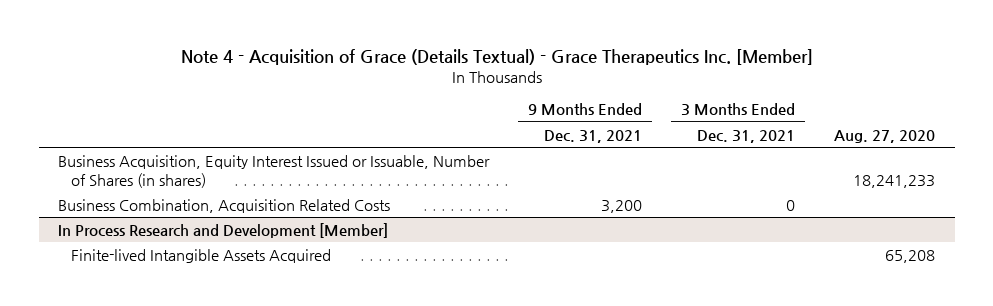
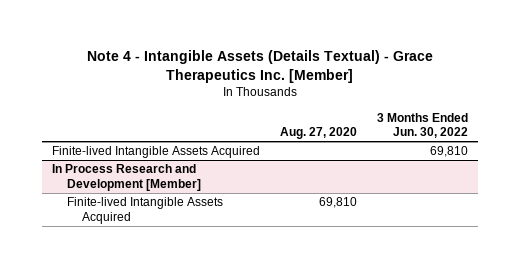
- Note 4 - Acquisition of Grace (Details Textual) - Grace Therapeutics Inc. [Member]
+ Note 4 - Intangible Assets (Details Textual) - Grace Therapeutics Inc. [Member]
- | 9 Months Ended Dec. 31, 2021 | 3 Months Ended Dec. 31, 2021 | Aug. 27, 2020
+ | Aug. 27, 2020 | 3 Months Ended Jun. 30, 2022
- Business Acquisition, Equity Interest Issued or Issuable, Number of Shares (in shares) | | | 18,241,233
- Business Combination, Acquisition Related Costs | 3,200 | 0 |
+ Finite-lived Intangible Assets Acquired | | 69,810
@ In Process Research and Development [Member]
- Finite-lived Intangible Assets Acquired | | | 65,208
+ Finite-lived Intangible Assets Acquired | 69,810 |

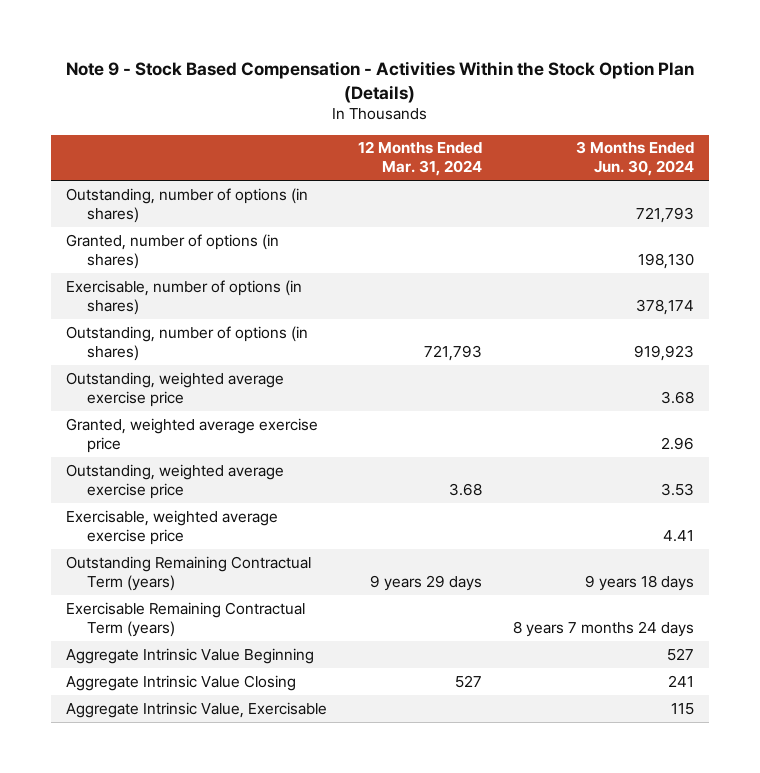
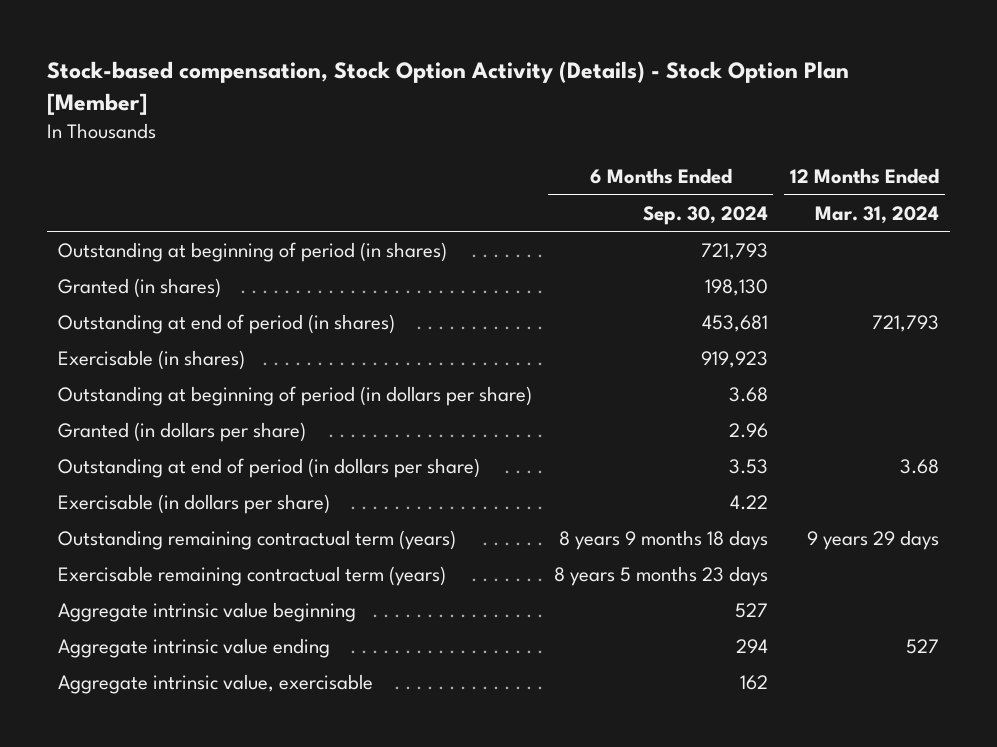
- Note 9 - Stock Based Compensation - Activities Within the Stock Option Plan (Details)
+ Stock-based compensation, Stock Option Activity (Details) - Stock Option Plan [Member]
- | 12 Months Ended Mar. 31, 2024 | 3 Months Ended Jun. 30, 2024
+ | 6 Months Ended Sep. 30, 2024 | 12 Months Ended Mar. 31, 2024
- Outstanding, number of options (in shares) | | 721,793
- Granted, number of options (in shares) | | 198,130
- Exercisable, number of options (in shares) | | 378,174
- Outstanding, number of options (in shares) | 721,793 | 919,923
- Outstanding, weighted average exercise price | | 3.68
- Granted, weighted average exercise price | | 2.96
- Outstanding, weighted average exercise price | 3.68 | 3.53
- Exercisable, weighted average exercise price | | 4.41
- Outstanding Remaining Contractual Term (years) | 9 years 29 days | 9 years 18 days
- Exercisable Remaining Contractual Term (years) | | 8 years 7 months 24 days
- Aggregate Intrinsic Value Beginning | | 527
- Aggregate Intrinsic Value Closing | 527 | 241
- Aggregate Intrinsic Value, Exercisable | | 115
+ Outstanding at beginning of period (in shares) | 721,793 |
+ Granted (in shares) | 198,130 |
+ Outstanding at end of period (in shares) | 453,681 | 721,793
+ Exercisable (in shares) | 919,923 |
+ Outstanding at beginning of period (in dollars per share) | 3.68 |
+ Granted (in dollars per share) | 2.96 |
+ Outstanding at end of period (in dollars per share) | 3.53 | 3.68
+ Exercisable (in dollars per share) | 4.22 |
+ Outstanding remaining contractual term (years) | 8 years 9 months 18 days | 9 years 29 days
+ Exercisable remaining contractual term (years) | 8 years 5 months 23 days |
+ Aggregate intrinsic value beginning | 527 |
+ Aggregate intrinsic value ending | 294 | 527
+ Aggregate intrinsic value, exercisable | 162 |

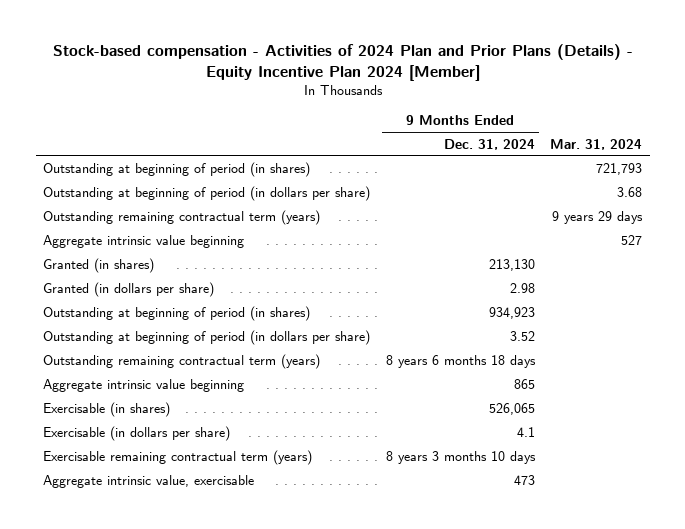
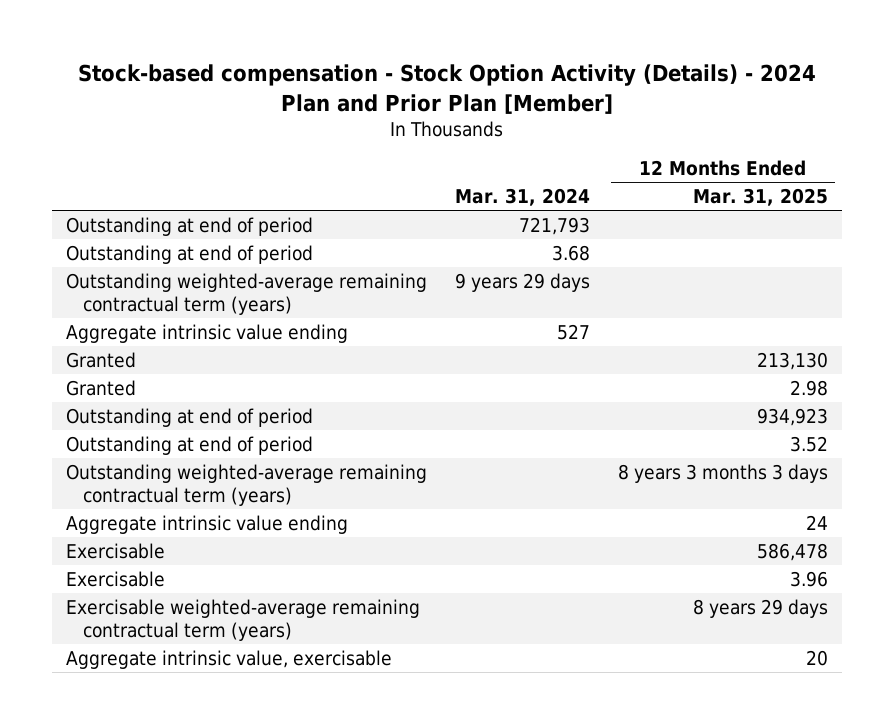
- Stock-based compensation - Activities of 2024 Plan and Prior Plans (Details) - Equity Incentive Plan 2024 [Member]
+ Stock-based compensation - Stock Option Activity (Details) - 2024 Plan and Prior Plan [Member]
- | 9 Months Ended Dec. 31, 2024 | Mar. 31, 2024
+ | Mar. 31, 2024 | 12 Months Ended Mar. 31, 2025
- Outstanding at beginning of period (in shares) | | 721,793
- Outstanding at beginning of period (in dollars per share) | | 3.68
- Outstanding remaining contractual term (years) | | 9 years 29 days
- Aggregate intrinsic value beginning | | 527
- Granted (in shares) | 213,130 |
- Granted (in dollars per share) | 2.98 |
- Outstanding at beginning of period (in shares) | 934,923 |
- Outstanding at beginning of period (in dollars per share) | 3.52 |
- Outstanding remaining contractual term (years) | 8 years 6 months 18 days |
- Aggregate intrinsic value beginning | 865 |
- Exercisable (in shares) | 526,065 |
- Exercisable (in dollars per share) | 4.1 |
- Exercisable remaining contractual term (years) | 8 years 3 months 10 days |
+ Outstanding at end of period | 721,793 |
+ Outstanding at end of period | 3.68 |
+ Outstanding weighted-average remaining contractual term (years) | 9 years 29 days |
+ Aggregate intrinsic value ending | 527 |
+ Granted | | 213,130
+ Granted | | 2.98
+ Outstanding at end of period | | 934,923
+ Outstanding at end of period | | 3.52
+ Outstanding weighted-average remaining contractual term (years) | | 8 years 3 months 3 days
+ Aggregate intrinsic value ending | | 24
+ Exercisable | | 586,478
+ Exercisable | | 3.96
+ Exercisable weighted-average remaining contractual term (years) | | 8 years 29 days

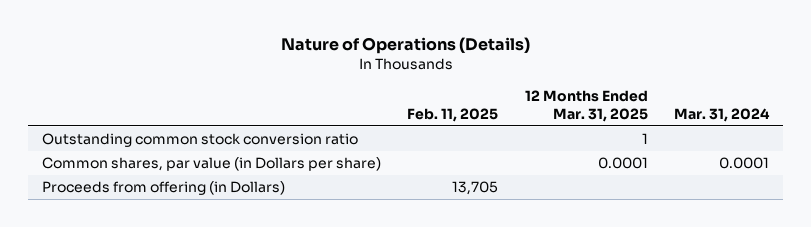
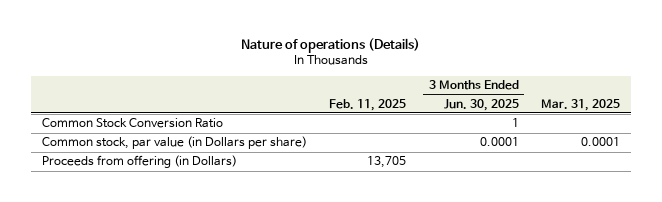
- Nature of Operations (Details)
+ Nature of operations (Details)
- | Feb. 11, 2025 | 12 Months Ended Mar. 31, 2025 | Mar. 31, 2024
+ | Feb. 11, 2025 | 3 Months Ended Jun. 30, 2025 | Mar. 31, 2025
- Outstanding common stock conversion ratio | | 1 |
- Common shares, par value (in Dollars per share) | | 0.0001 | 0.0001
+ Common Stock Conversion Ratio | | 1 |
+ Common stock, par value (in Dollars per share) | | 0.0001 | 0.0001

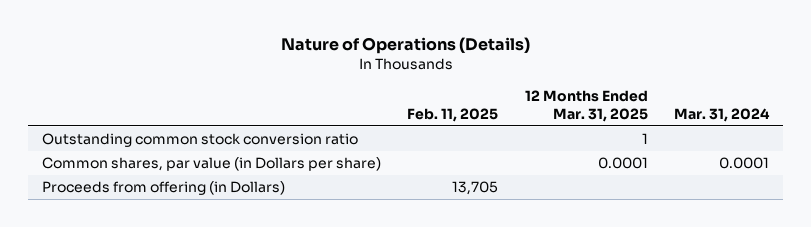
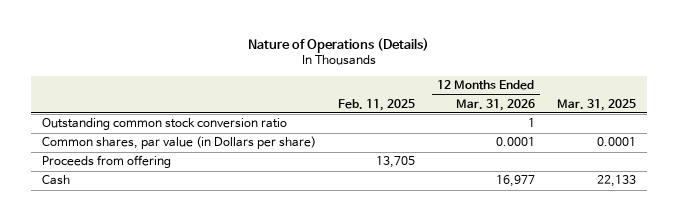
- | Feb. 11, 2025 | 12 Months Ended Mar. 31, 2025 | Mar. 31, 2024
+ | Feb. 11, 2025 | 12 Months Ended Mar. 31, 2026 | Mar. 31, 2025
- Proceeds from offering (in Dollars) | 13,705 | |
+ Proceeds from offering | 13,705 | |
+ Cash | | 16,977 | 22,133

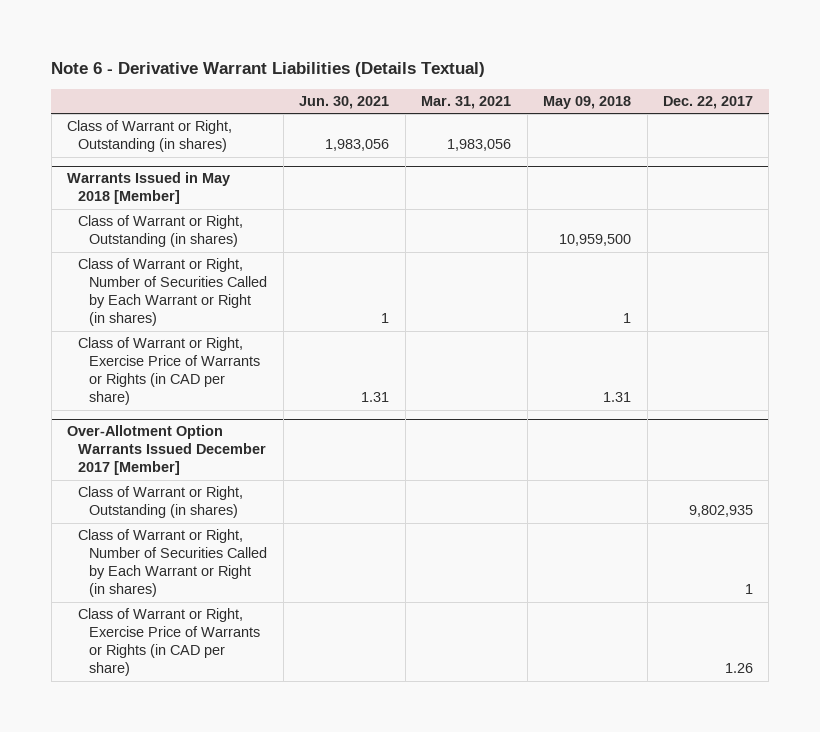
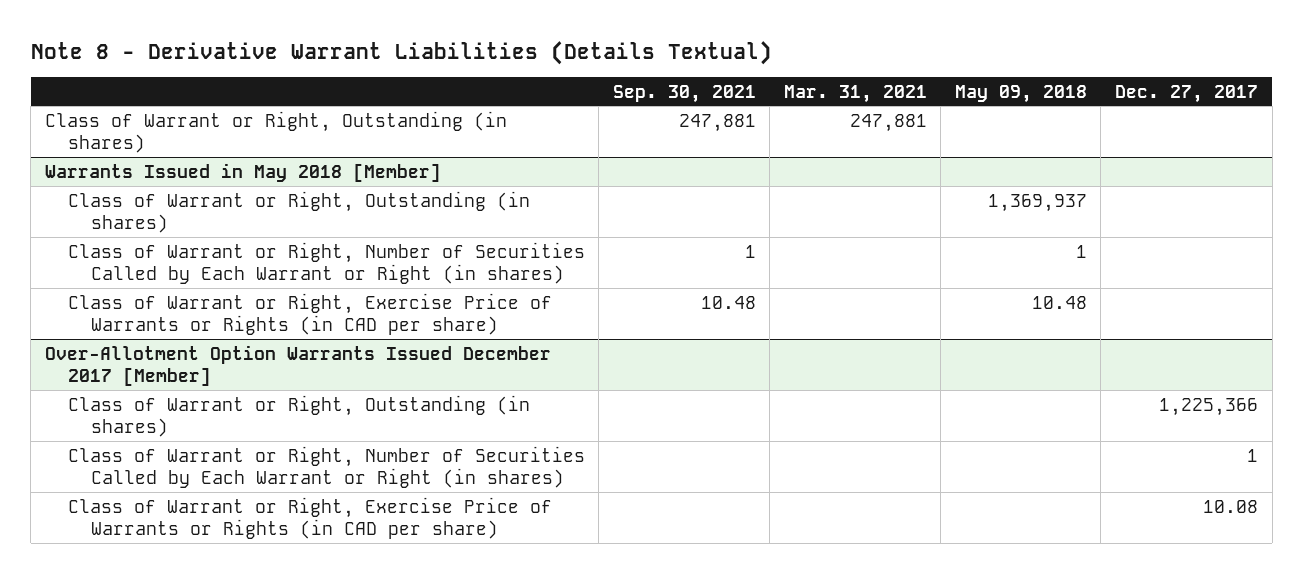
- Note 6 - Derivative Warrant Liabilities (Details Textual)
+ Note 8 - Derivative Warrant Liabilities (Details Textual)
- | Jun. 30, 2021 | Mar. 31, 2021 | May 09, 2018 | Dec. 22, 2017
+ | Sep. 30, 2021 | Mar. 31, 2021 | May 09, 2018 | Dec. 27, 2017
- Class of Warrant or Right, Outstanding (in shares) | 1,983,056 | 1,983,056 | |
+ Class of Warrant or Right, Outstanding (in shares) | 247,881 | 247,881 | |
@ Warrants Issued in May 2018 [Member]
- Class of Warrant or Right, Outstanding (in shares) | | | 10,959,500 |
+ Class of Warrant or Right, Outstanding (in shares) | | | 1,369,937 |
- Class of Warrant or Right, Exercise Price of Warrants or Rights (in CAD per share) | 1.31 | | 1.31 |
+ Class of Warrant or Right, Exercise Price of Warrants or Rights (in CAD per share) | 10.48 | | 10.48 |

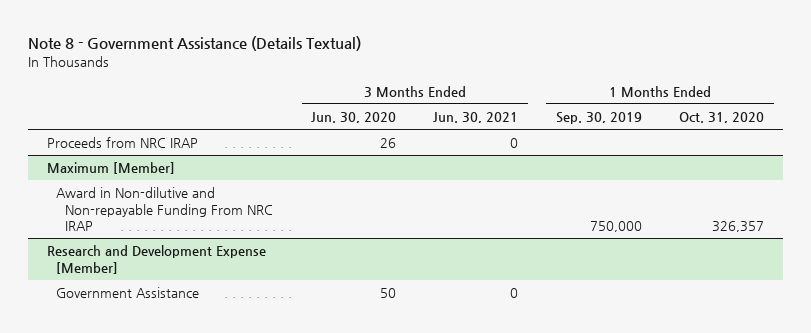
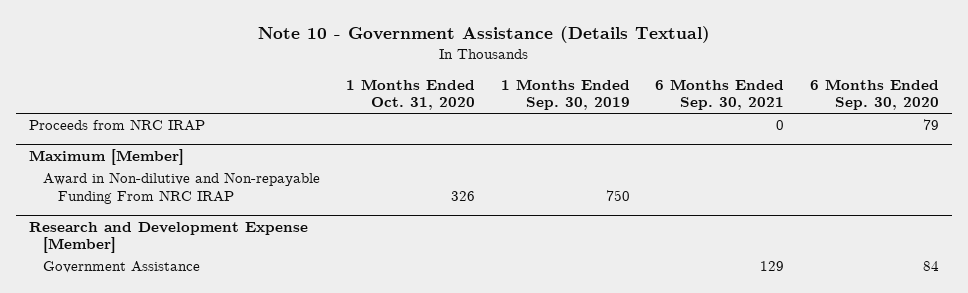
- Note 8 - Government Assistance (Details Textual)
+ Note 10 - Government Assistance (Details Textual)
- | 3 Months Ended Jun. 30, 2020 | 3 Months Ended Jun. 30, 2021 | 1 Months Ended Sep. 30, 2019 | 1 Months Ended Oct. 31, 2020
+ | 1 Months Ended Oct. 31, 2020 | 1 Months Ended Sep. 30, 2019 | 6 Months Ended Sep. 30, 2021 | 6 Months Ended Sep. 30, 2020
@ Maximum [Member]
- Award in Non-dilutive and Non-repayable Funding From NRC IRAP | | | 750,000 | 326,357
+ Award in Non-dilutive and Non-repayable Funding From NRC IRAP | 326 | 750 | |

